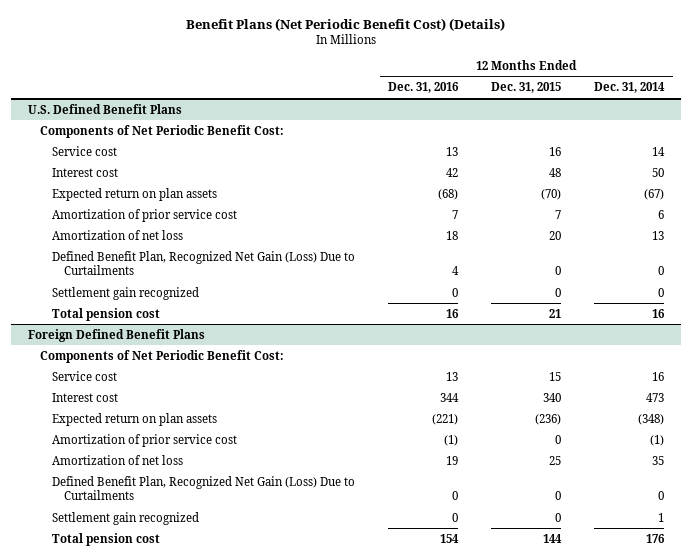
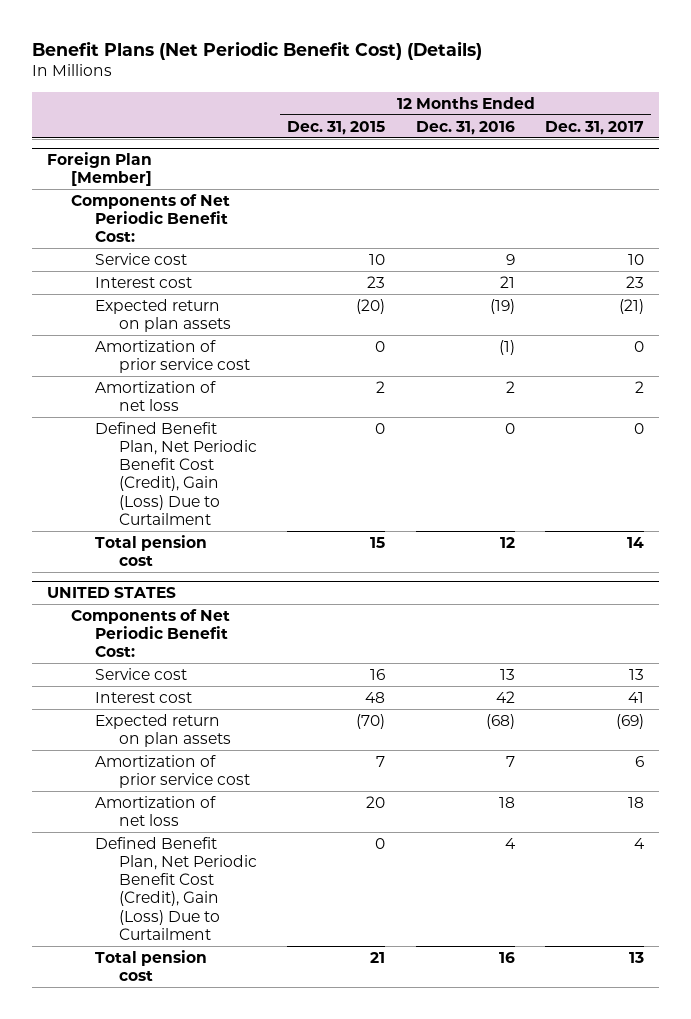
- | 12 Months Ended Dec. 31, 2016 | 12 Months Ended Dec. 31, 2015 | 12 Months Ended Dec. 31, 2014
+ | 12 Months Ended Dec. 31, 2015 | 12 Months Ended Dec. 31, 2016 | 12 Months Ended Dec. 31, 2017
- U.S. Defined Benefit Plans
+ Foreign Plan [Member]
+ Service cost | 10 | 9 | 10
+ Interest cost | 23 | 21 | 23
+ Expected return on plan assets | (20) | (19) | (21)
+ Amortization of prior service cost | 0 | (1) | 0
+ Amortization of net loss | 2 | 2 | 2
+ Defined Benefit Plan, Net Periodic Benefit Cost (Credit), Gain (Loss) Due to Curtailment | 0 | 0 | 0
+ Total pension cost | 15 | 12 | 14
+ UNITED STATES
+ Components of Net Periodic Benefit Cost:
- Defined Benefit Plan, Recognized Net Gain (Loss) Due to Curtailments | 4 | 0 | 0
- Settlement gain recognized | 0 | 0 | 0
+ Defined Benefit Plan, Net Periodic Benefit Cost (Credit), Gain (Loss) Due to Curtailment | 0 | 4 | 4
- Foreign Defined Benefit Plans
- Components of Net Periodic Benefit Cost:
- Service cost | 13 | 15 | 16
- Interest cost | 344 | 340 | 473
- Expected return on plan assets | (221) | (236) | (348)
- Amortization of prior service cost | (1) | 0 | (1)
- Amortization of net loss | 19 | 25 | 35
- Defined Benefit Plan, Recognized Net Gain (Loss) Due to Curtailments | 0 | 0 | 0
- Settlement gain recognized | 0 | 0 | 1
- Total pension cost | 154 | 144 | 176

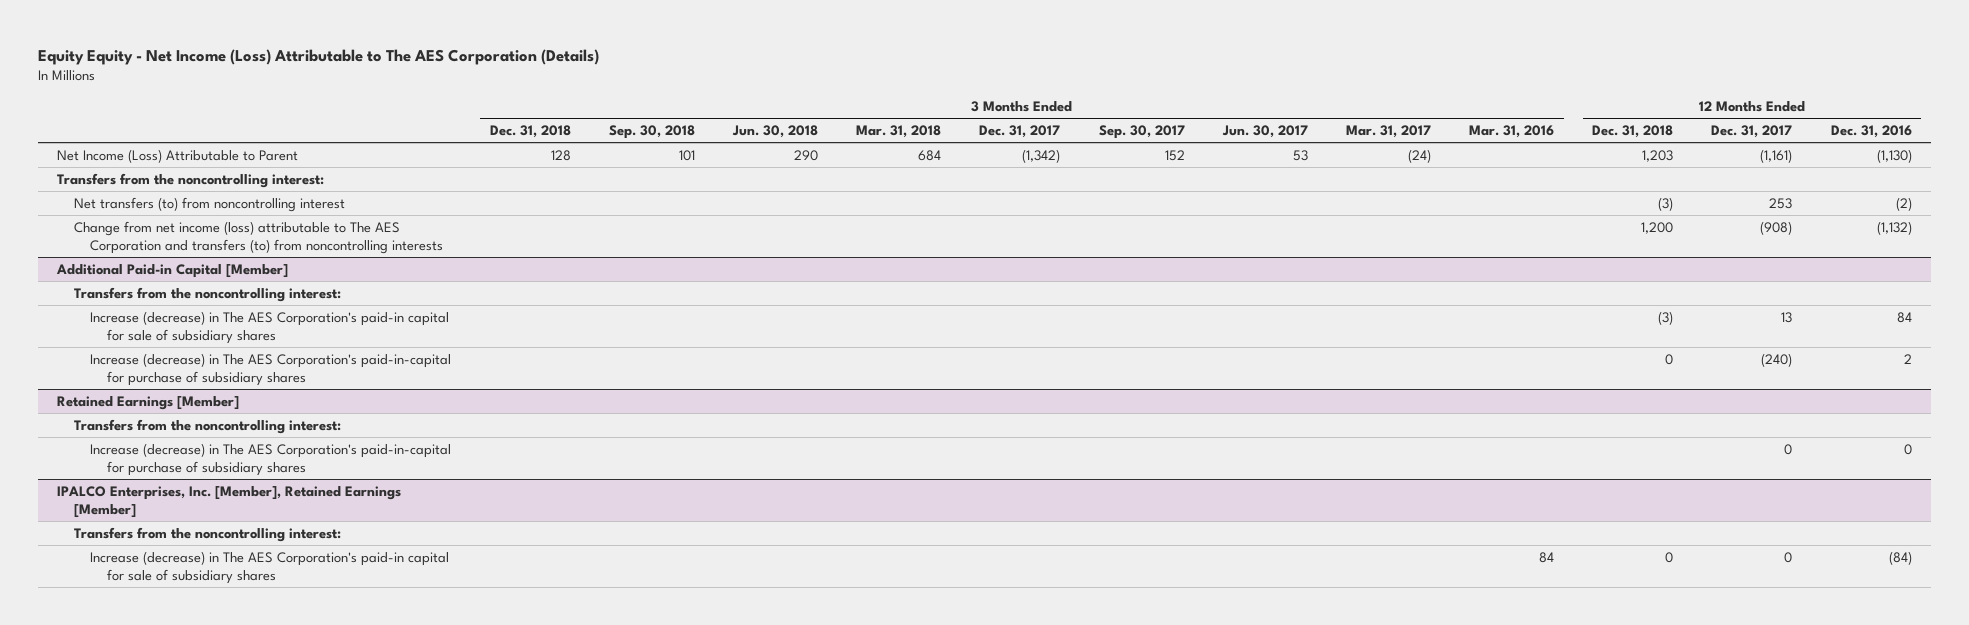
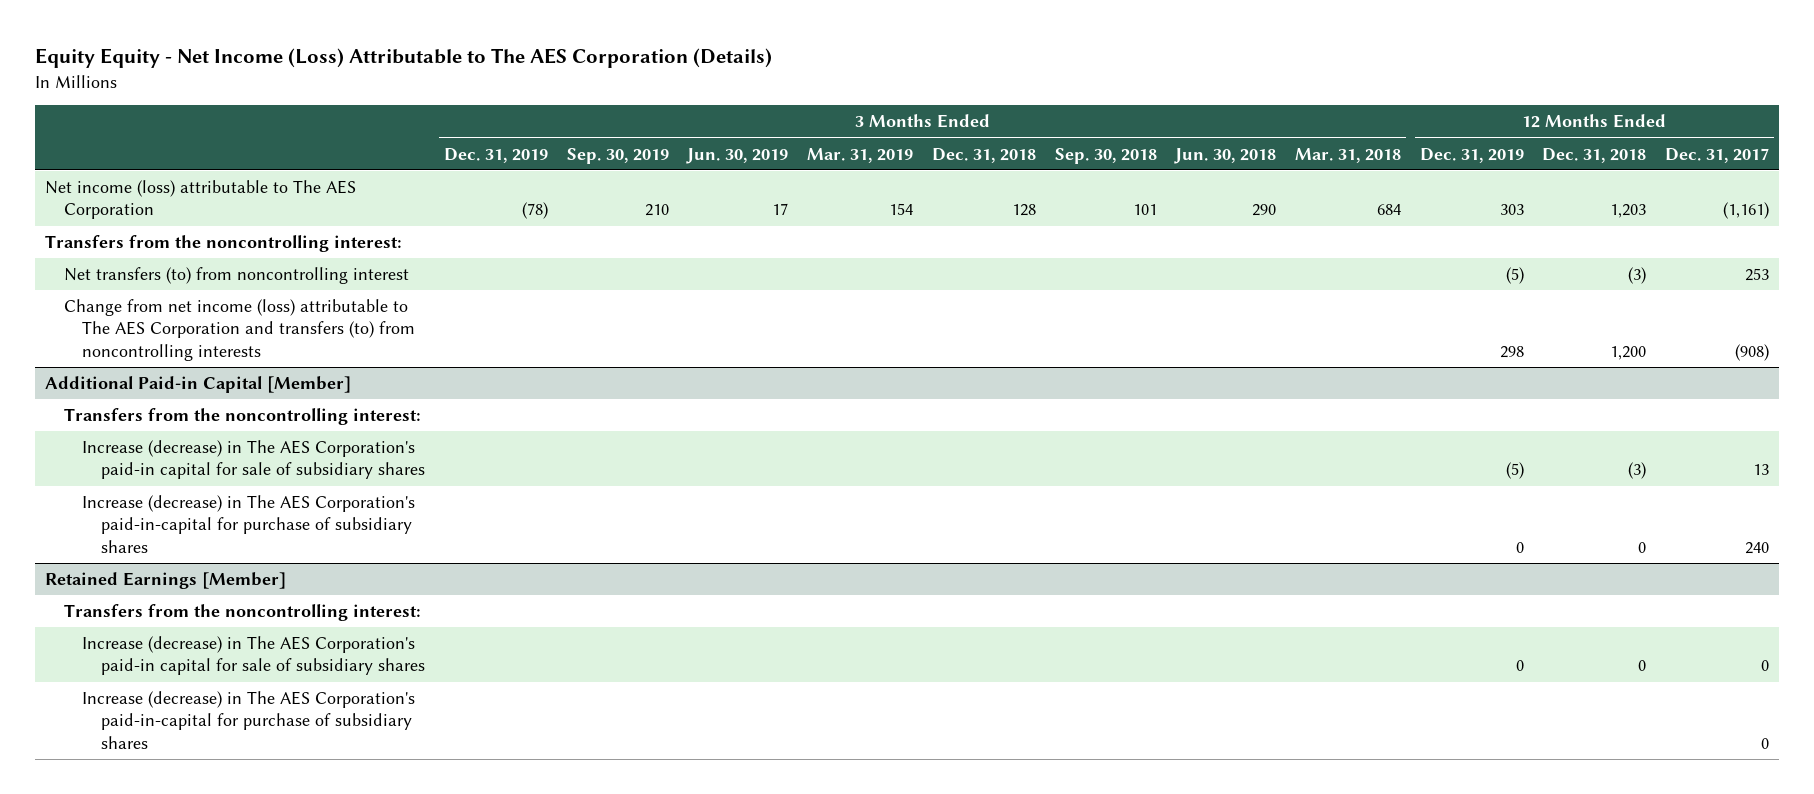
- | 3 Months Ended Dec. 31, 2018 | 3 Months Ended Sep. 30, 2018 | 3 Months Ended Jun. 30, 2018 | 3 Months Ended Mar. 31, 2018 | 3 Months Ended Dec. 31, 2017 | 3 Months Ended Sep. 30, 2017 | 3 Months Ended Jun. 30, 2017 | 3 Months Ended Mar. 31, 2017 | 3 Months Ended Mar. 31, 2016 | 12 Months Ended Dec. 31, 2018 | 12 Months Ended Dec. 31, 2017 | 12 Months Ended Dec. 31, 2016
+ | 3 Months Ended Dec. 31, 2019 | 3 Months Ended Sep. 30, 2019 | 3 Months Ended Jun. 30, 2019 | 3 Months Ended Mar. 31, 2019 | 3 Months Ended Dec. 31, 2018 | 3 Months Ended Sep. 30, 2018 | 3 Months Ended Jun. 30, 2018 | 3 Months Ended Mar. 31, 2018 | 12 Months Ended Dec. 31, 2019 | 12 Months Ended Dec. 31, 2018 | 12 Months Ended Dec. 31, 2017
- Net Income (Loss) Attributable to Parent | 128 | 101 | 290 | 684 | (1,342) | 152 | 53 | (24) | | 1,203 | (1,161) | (1,130)
+ Net income (loss) attributable to The AES Corporation | (78) | 210 | 17 | 154 | 128 | 101 | 290 | 684 | 303 | 1,203 | (1,161)
@ Additional Paid-in Capital [Member]
- Increase (decrease) in The AES Corporation's paid-in-capital for purchase of subsidiary shares | | | | | | | | | | 0 | (240) | 2
+ Increase (decrease) in The AES Corporation's paid-in-capital for purchase of subsidiary shares | | | | | | | | | 0 | 0 | 240
- IPALCO Enterprises, Inc. [Member], Retained Earnings [Member]
- Transfers from the noncontrolling interest:
@ Retained Earnings [Member]
moved down: Increase (decrease) in The AES Corporation's paid-in-capital for purchase of subsidiary shares | | | | | | | | | | | 0

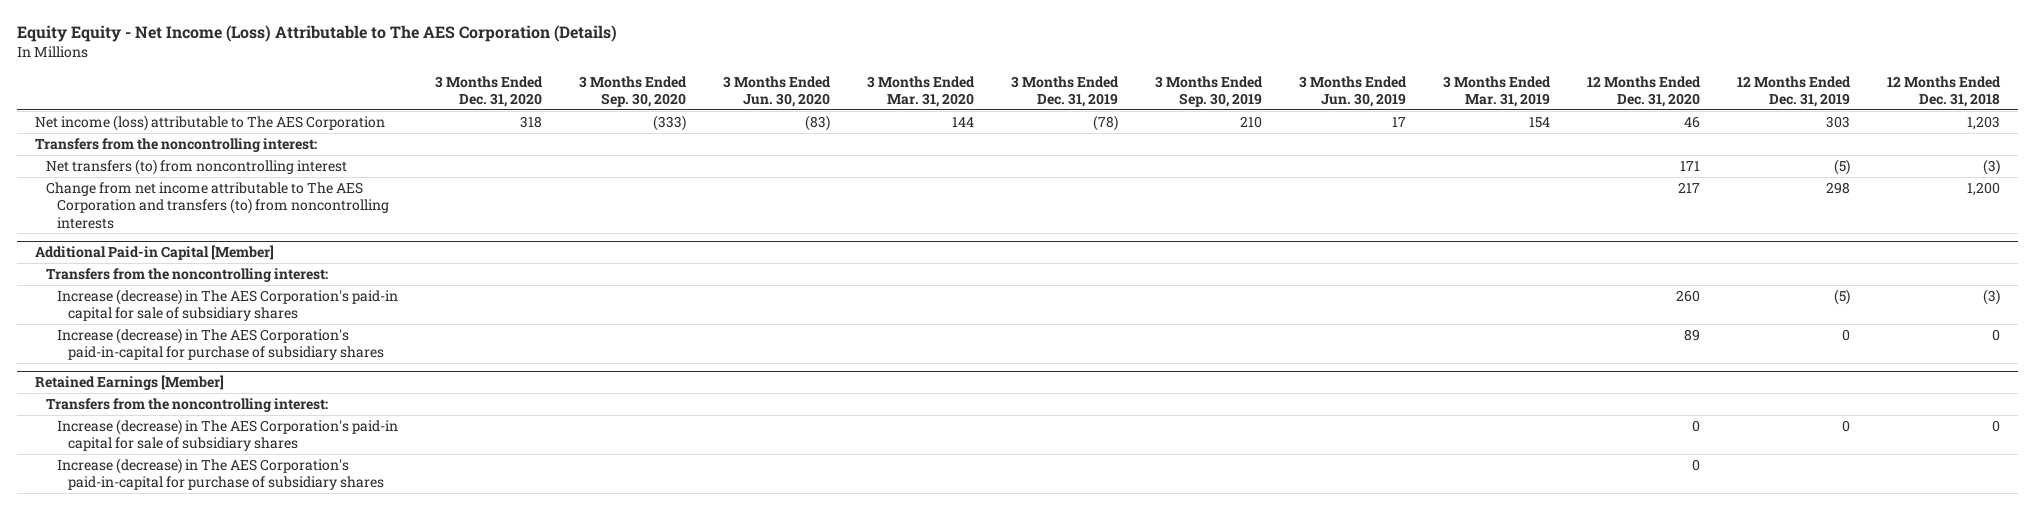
- | 3 Months Ended Dec. 31, 2019 | 3 Months Ended Sep. 30, 2019 | 3 Months Ended Jun. 30, 2019 | 3 Months Ended Mar. 31, 2019 | 3 Months Ended Dec. 31, 2018 | 3 Months Ended Sep. 30, 2018 | 3 Months Ended Jun. 30, 2018 | 3 Months Ended Mar. 31, 2018 | 12 Months Ended Dec. 31, 2019 | 12 Months Ended Dec. 31, 2018 | 12 Months Ended Dec. 31, 2017
+ | 3 Months Ended Dec. 31, 2020 | 3 Months Ended Sep. 30, 2020 | 3 Months Ended Jun. 30, 2020 | 3 Months Ended Mar. 31, 2020 | 3 Months Ended Dec. 31, 2019 | 3 Months Ended Sep. 30, 2019 | 3 Months Ended Jun. 30, 2019 | 3 Months Ended Mar. 31, 2019 | 12 Months Ended Dec. 31, 2020 | 12 Months Ended Dec. 31, 2019 | 12 Months Ended Dec. 31, 2018
- Change from net income (loss) attributable to The AES Corporation and transfers (to) from noncontrolling interests | | | | | | | | | 298 | 1,200 | (908)
+ Change from net income attributable to The AES Corporation and transfers (to) from noncontrolling interests | | | | | | | | | 217 | 298 | 1,200

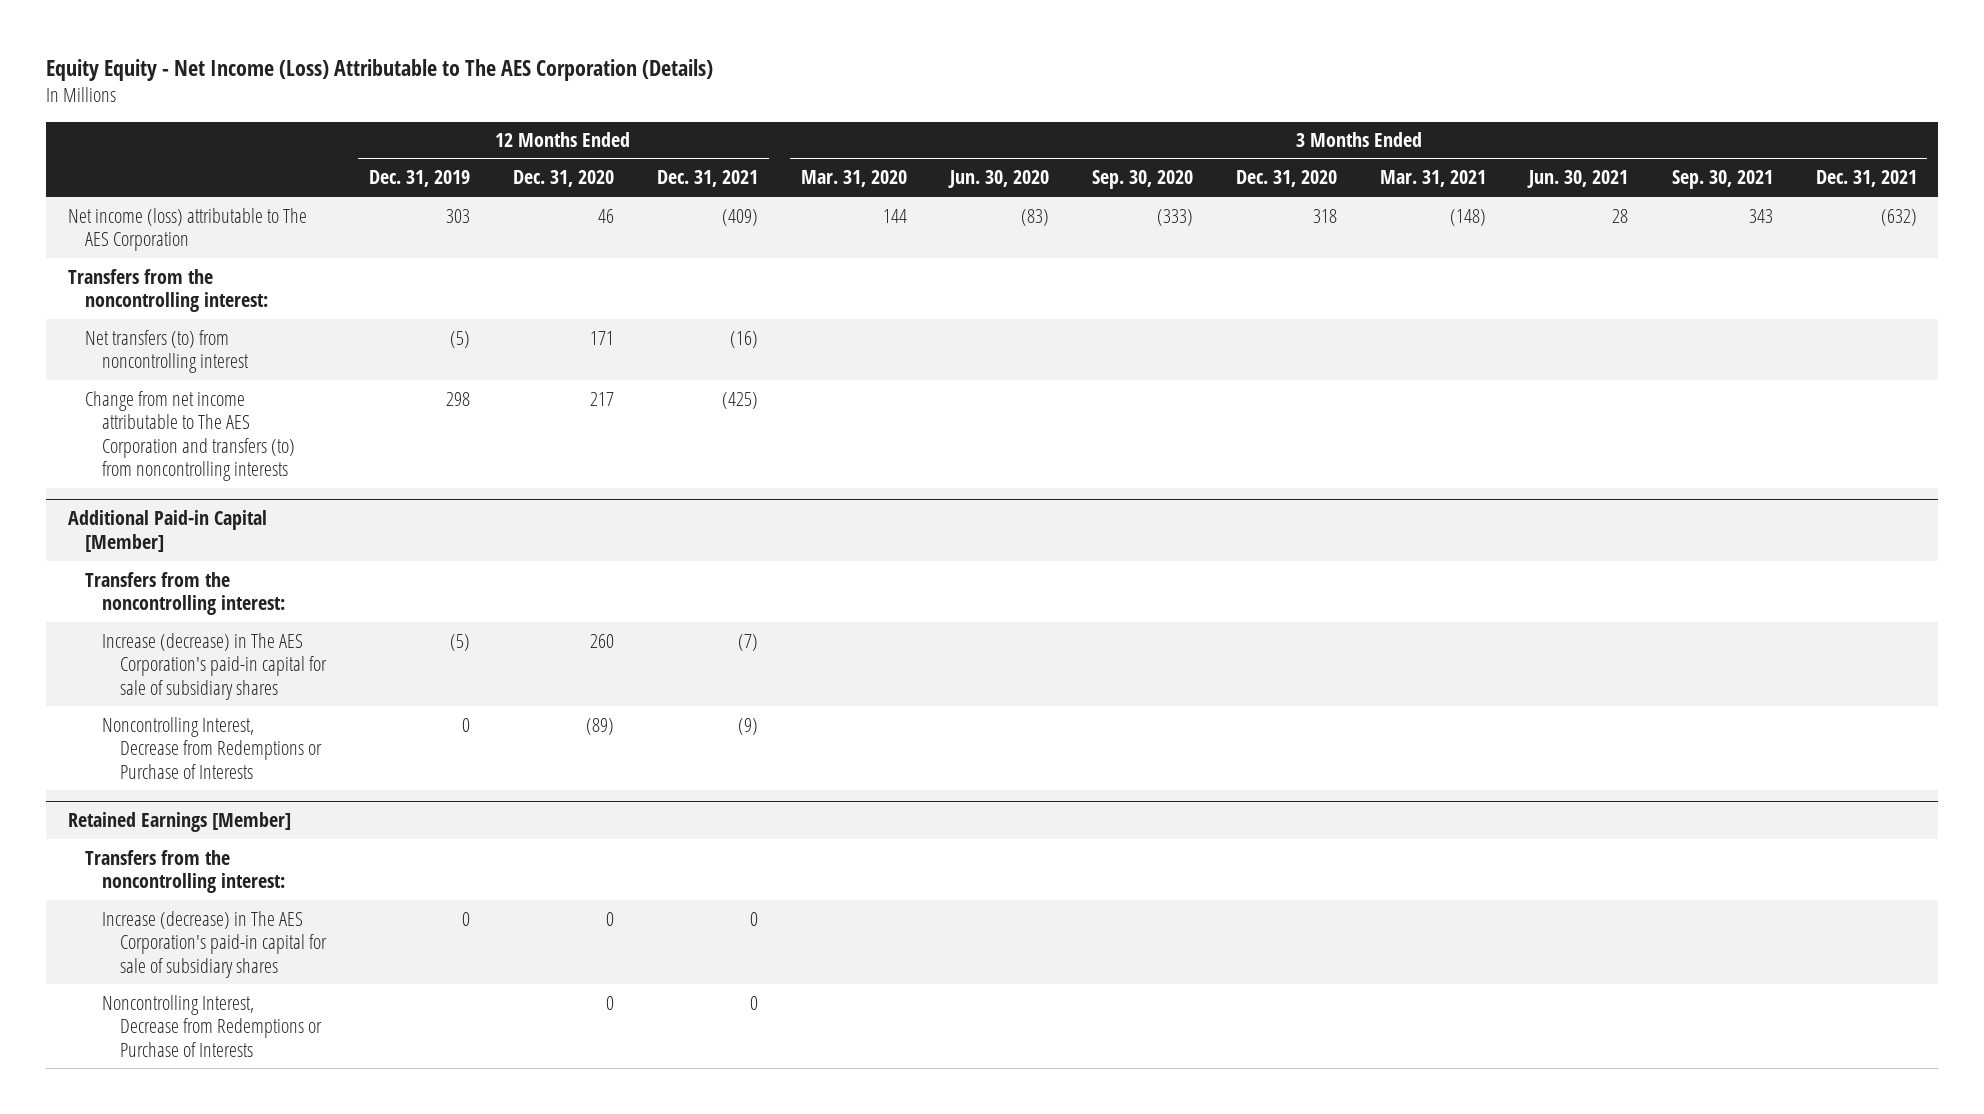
- | 3 Months Ended Dec. 31, 2020 | 3 Months Ended Sep. 30, 2020 | 3 Months Ended Jun. 30, 2020 | 3 Months Ended Mar. 31, 2020 | 3 Months Ended Dec. 31, 2019 | 3 Months Ended Sep. 30, 2019 | 3 Months Ended Jun. 30, 2019 | 3 Months Ended Mar. 31, 2019 | 12 Months Ended Dec. 31, 2020 | 12 Months Ended Dec. 31, 2019 | 12 Months Ended Dec. 31, 2018
+ | 12 Months Ended Dec. 31, 2019 | 12 Months Ended Dec. 31, 2020 | 12 Months Ended Dec. 31, 2021 | 3 Months Ended Mar. 31, 2020 | 3 Months Ended Jun. 30, 2020 | 3 Months Ended Sep. 30, 2020 | 3 Months Ended Dec. 31, 2020 | 3 Months Ended Mar. 31, 2021 | 3 Months Ended Jun. 30, 2021 | 3 Months Ended Sep. 30, 2021 | 3 Months Ended Dec. 31, 2021
@ Additional Paid-in Capital [Member]
- Increase (decrease) in The AES Corporation's paid-in-capital for purchase of subsidiary shares | | | | | | | | | 89 | 0 | 0
+ Noncontrolling Interest, Decrease from Redemptions or Purchase of Interests | 0 | (89) | (9) | | | | | | | |
@ Retained Earnings [Member]
- Increase (decrease) in The AES Corporation's paid-in-capital for purchase of subsidiary shares | | | | | | | | | 0 | |
+ Noncontrolling Interest, Decrease from Redemptions or Purchase of Interests | | 0 | 0 | | | | | | | |

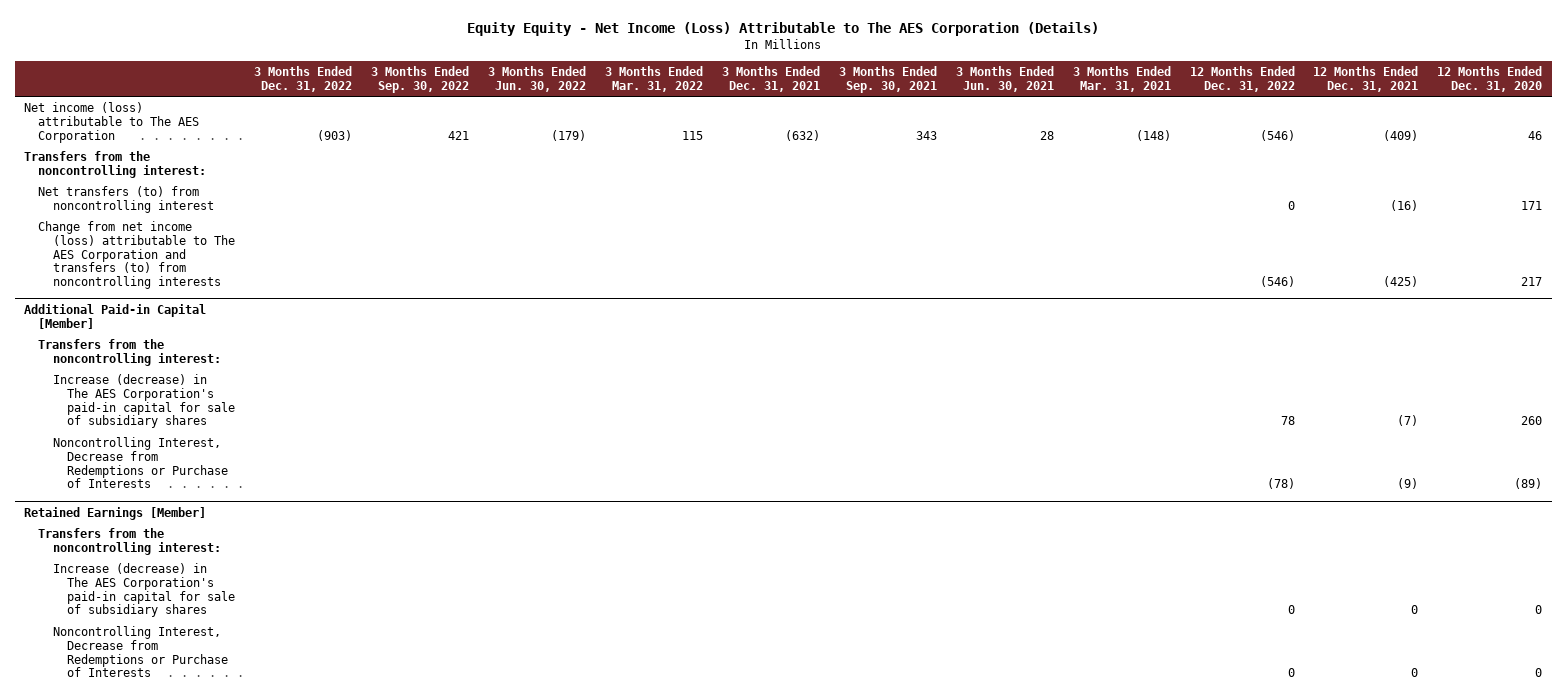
- | 12 Months Ended Dec. 31, 2019 | 12 Months Ended Dec. 31, 2020 | 12 Months Ended Dec. 31, 2021 | 3 Months Ended Mar. 31, 2020 | 3 Months Ended Jun. 30, 2020 | 3 Months Ended Sep. 30, 2020 | 3 Months Ended Dec. 31, 2020 | 3 Months Ended Mar. 31, 2021 | 3 Months Ended Jun. 30, 2021 | 3 Months Ended Sep. 30, 2021 | 3 Months Ended Dec. 31, 2021
+ | 3 Months Ended Dec. 31, 2022 | 3 Months Ended Sep. 30, 2022 | 3 Months Ended Jun. 30, 2022 | 3 Months Ended Mar. 31, 2022 | 3 Months Ended Dec. 31, 2021 | 3 Months Ended Sep. 30, 2021 | 3 Months Ended Jun. 30, 2021 | 3 Months Ended Mar. 31, 2021 | 12 Months Ended Dec. 31, 2022 | 12 Months Ended Dec. 31, 2021 | 12 Months Ended Dec. 31, 2020
- Change from net income attributable to The AES Corporation and transfers (to) from noncontrolling interests | 298 | 217 | (425) | | | | | | | |
+ Change from net income (loss) attributable to The AES Corporation and transfers (to) from noncontrolling interests | | | | | | | | | (546) | (425) | 217

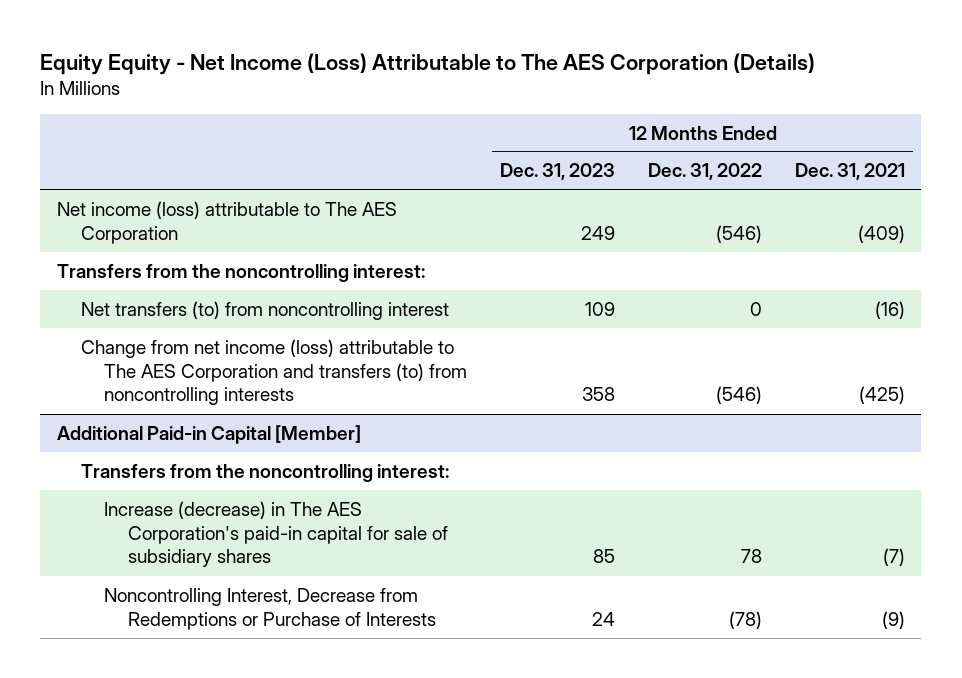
- | 3 Months Ended Dec. 31, 2022 | 3 Months Ended Sep. 30, 2022 | 3 Months Ended Jun. 30, 2022 | 3 Months Ended Mar. 31, 2022 | 3 Months Ended Dec. 31, 2021 | 3 Months Ended Sep. 30, 2021 | 3 Months Ended Jun. 30, 2021 | 3 Months Ended Mar. 31, 2021 | 12 Months Ended Dec. 31, 2022 | 12 Months Ended Dec. 31, 2021 | 12 Months Ended Dec. 31, 2020
+ | 12 Months Ended Dec. 31, 2023 | 12 Months Ended Dec. 31, 2022 | 12 Months Ended Dec. 31, 2021
- Retained Earnings [Member]
- Transfers from the noncontrolling interest:
- Increase (decrease) in The AES Corporation's paid-in capital for sale of subsidiary shares | | | | | | | | | 0 | 0 | 0
- Noncontrolling Interest, Decrease from Redemptions or Purchase of Interests | | | | | | | | | 0 | 0 | 0

